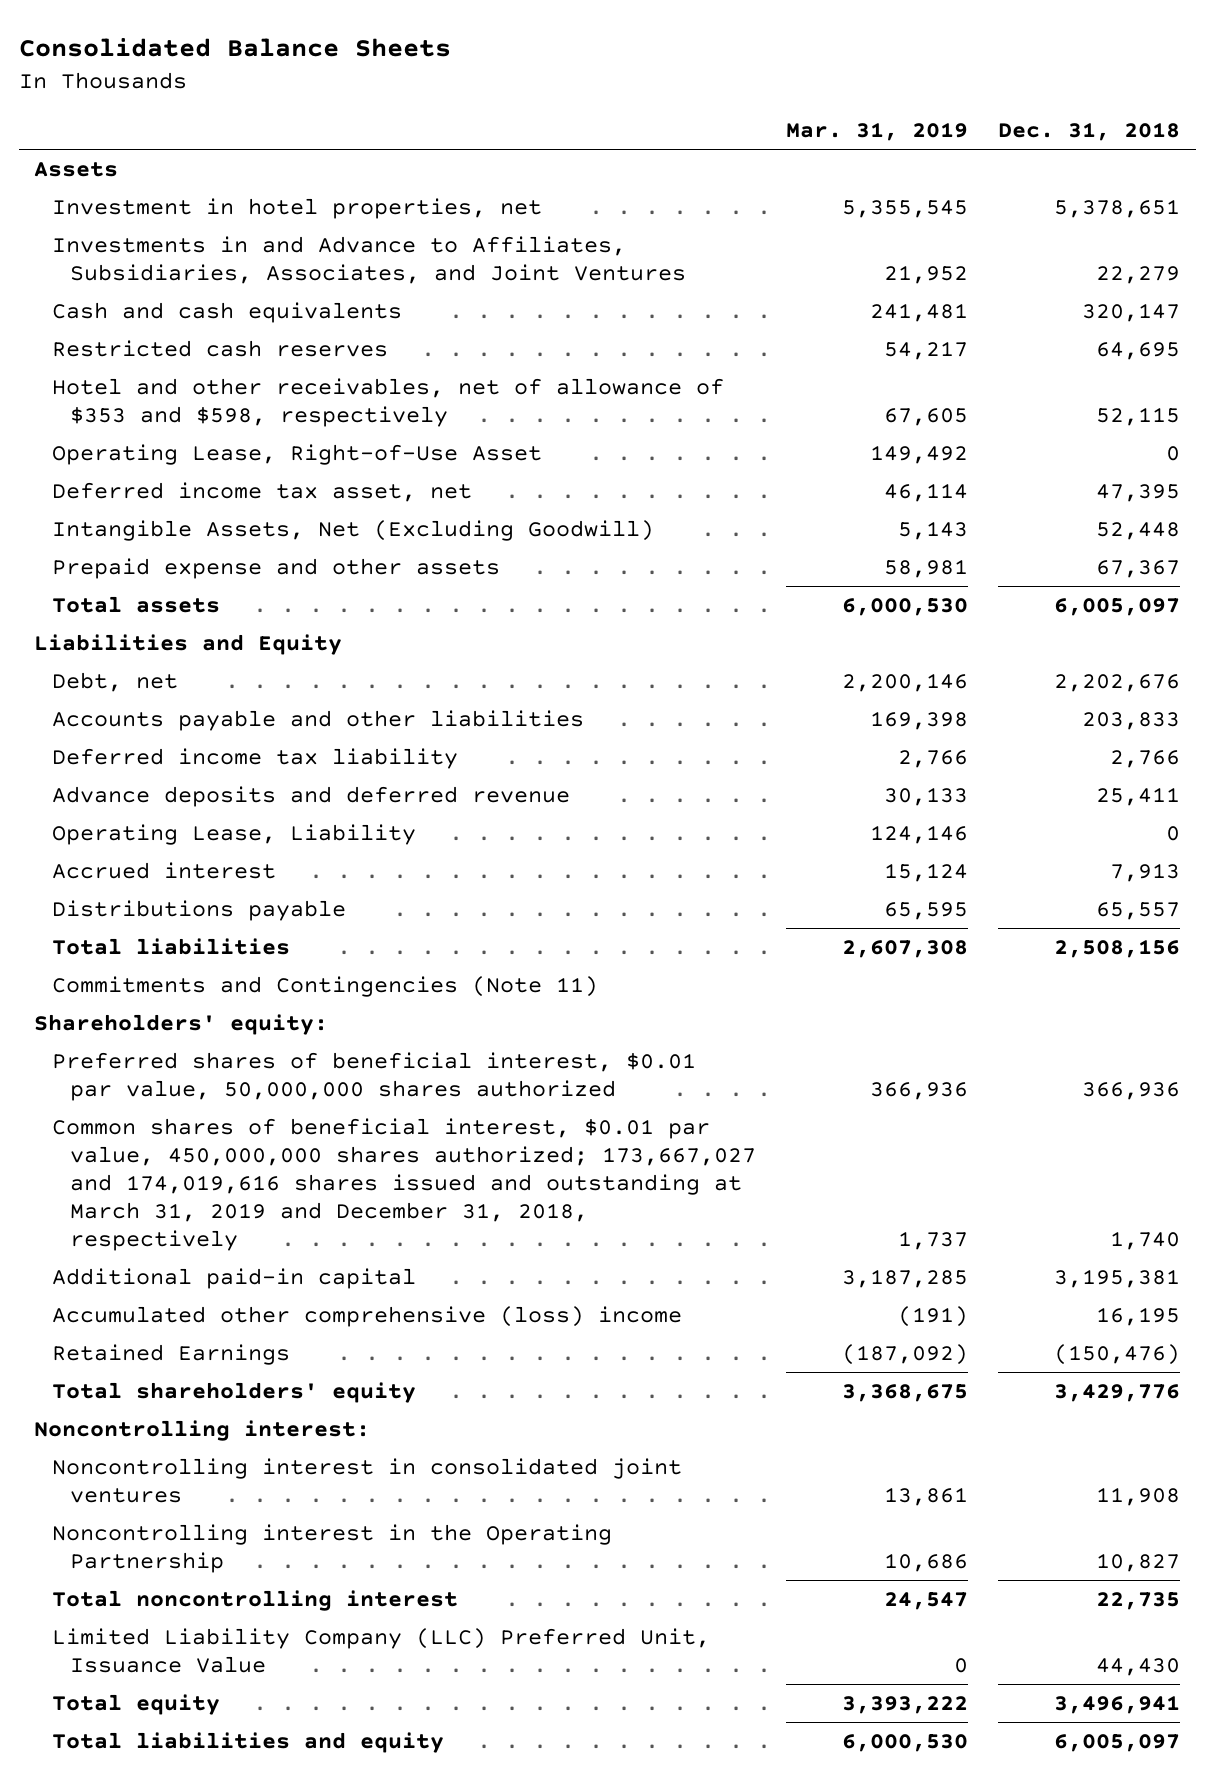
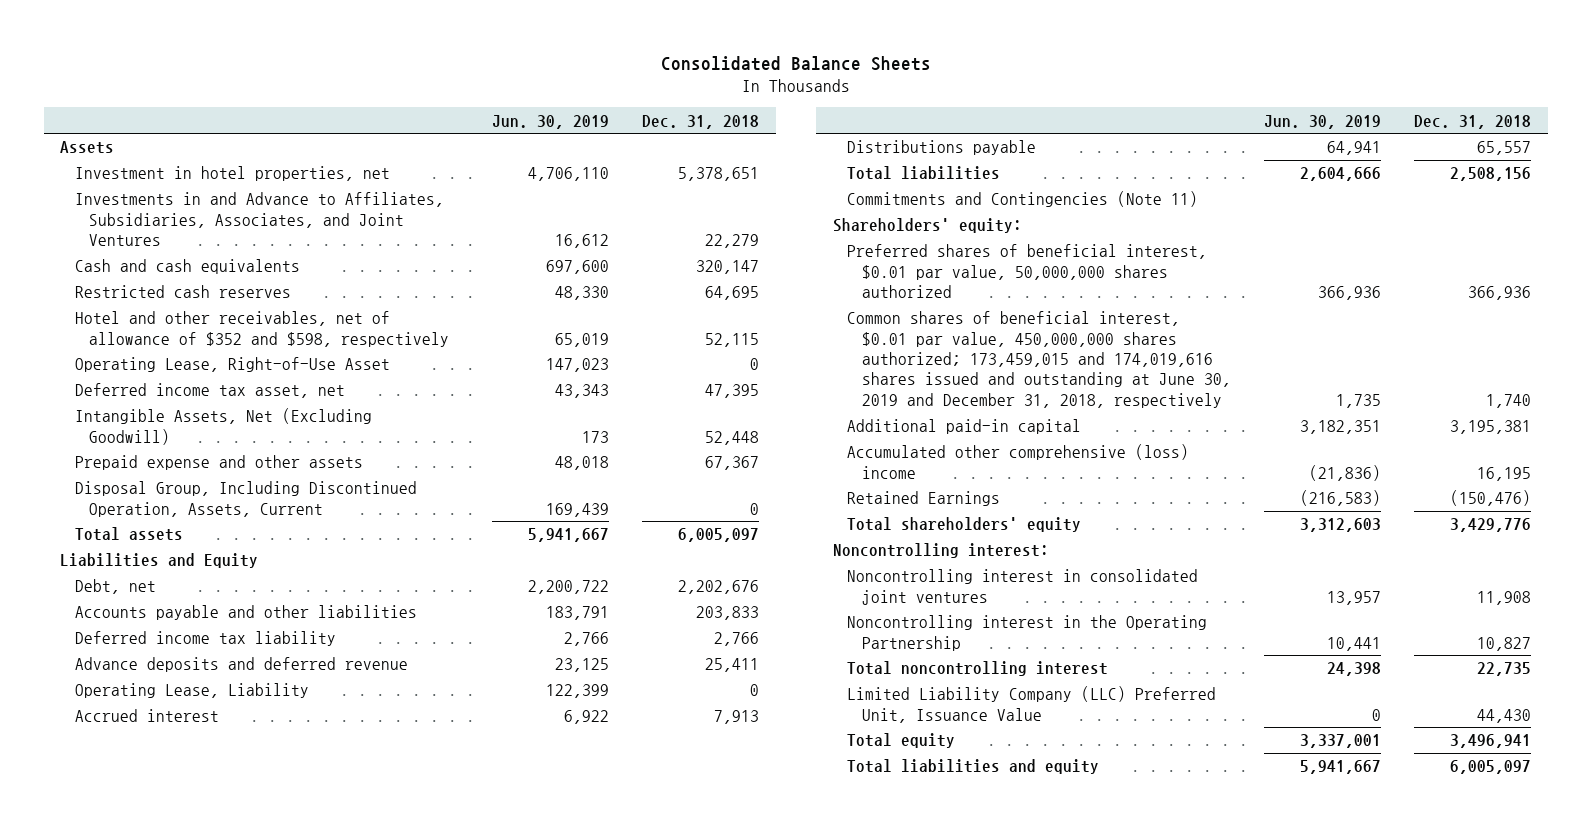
- | Mar. 31, 2019 | Dec. 31, 2018
+ | Jun. 30, 2019 | Dec. 31, 2018
- Hotel and other receivables, net of allowance of $353 and $598, respectively | 67,605 | 52,115
+ Hotel and other receivables, net of allowance of $352 and $598, respectively | 65,019 | 52,115
+ Disposal Group, Including Discontinued Operation, Assets, Current | 169,439 | 0
- Common shares of beneficial interest, $0.01 par value, 450,000,000 shares authorized; 173,667,027 and 174,019,616 shares issued and outstanding at March 31, 2019 and December 31, 2018, respectively | 1,737 | 1,740
+ Common shares of beneficial interest, $0.01 par value, 450,000,000 shares authorized; 173,459,015 and 174,019,616 shares issued and outstanding at June 30, 2019 and December 31, 2018, respectively | 1,735 | 1,740

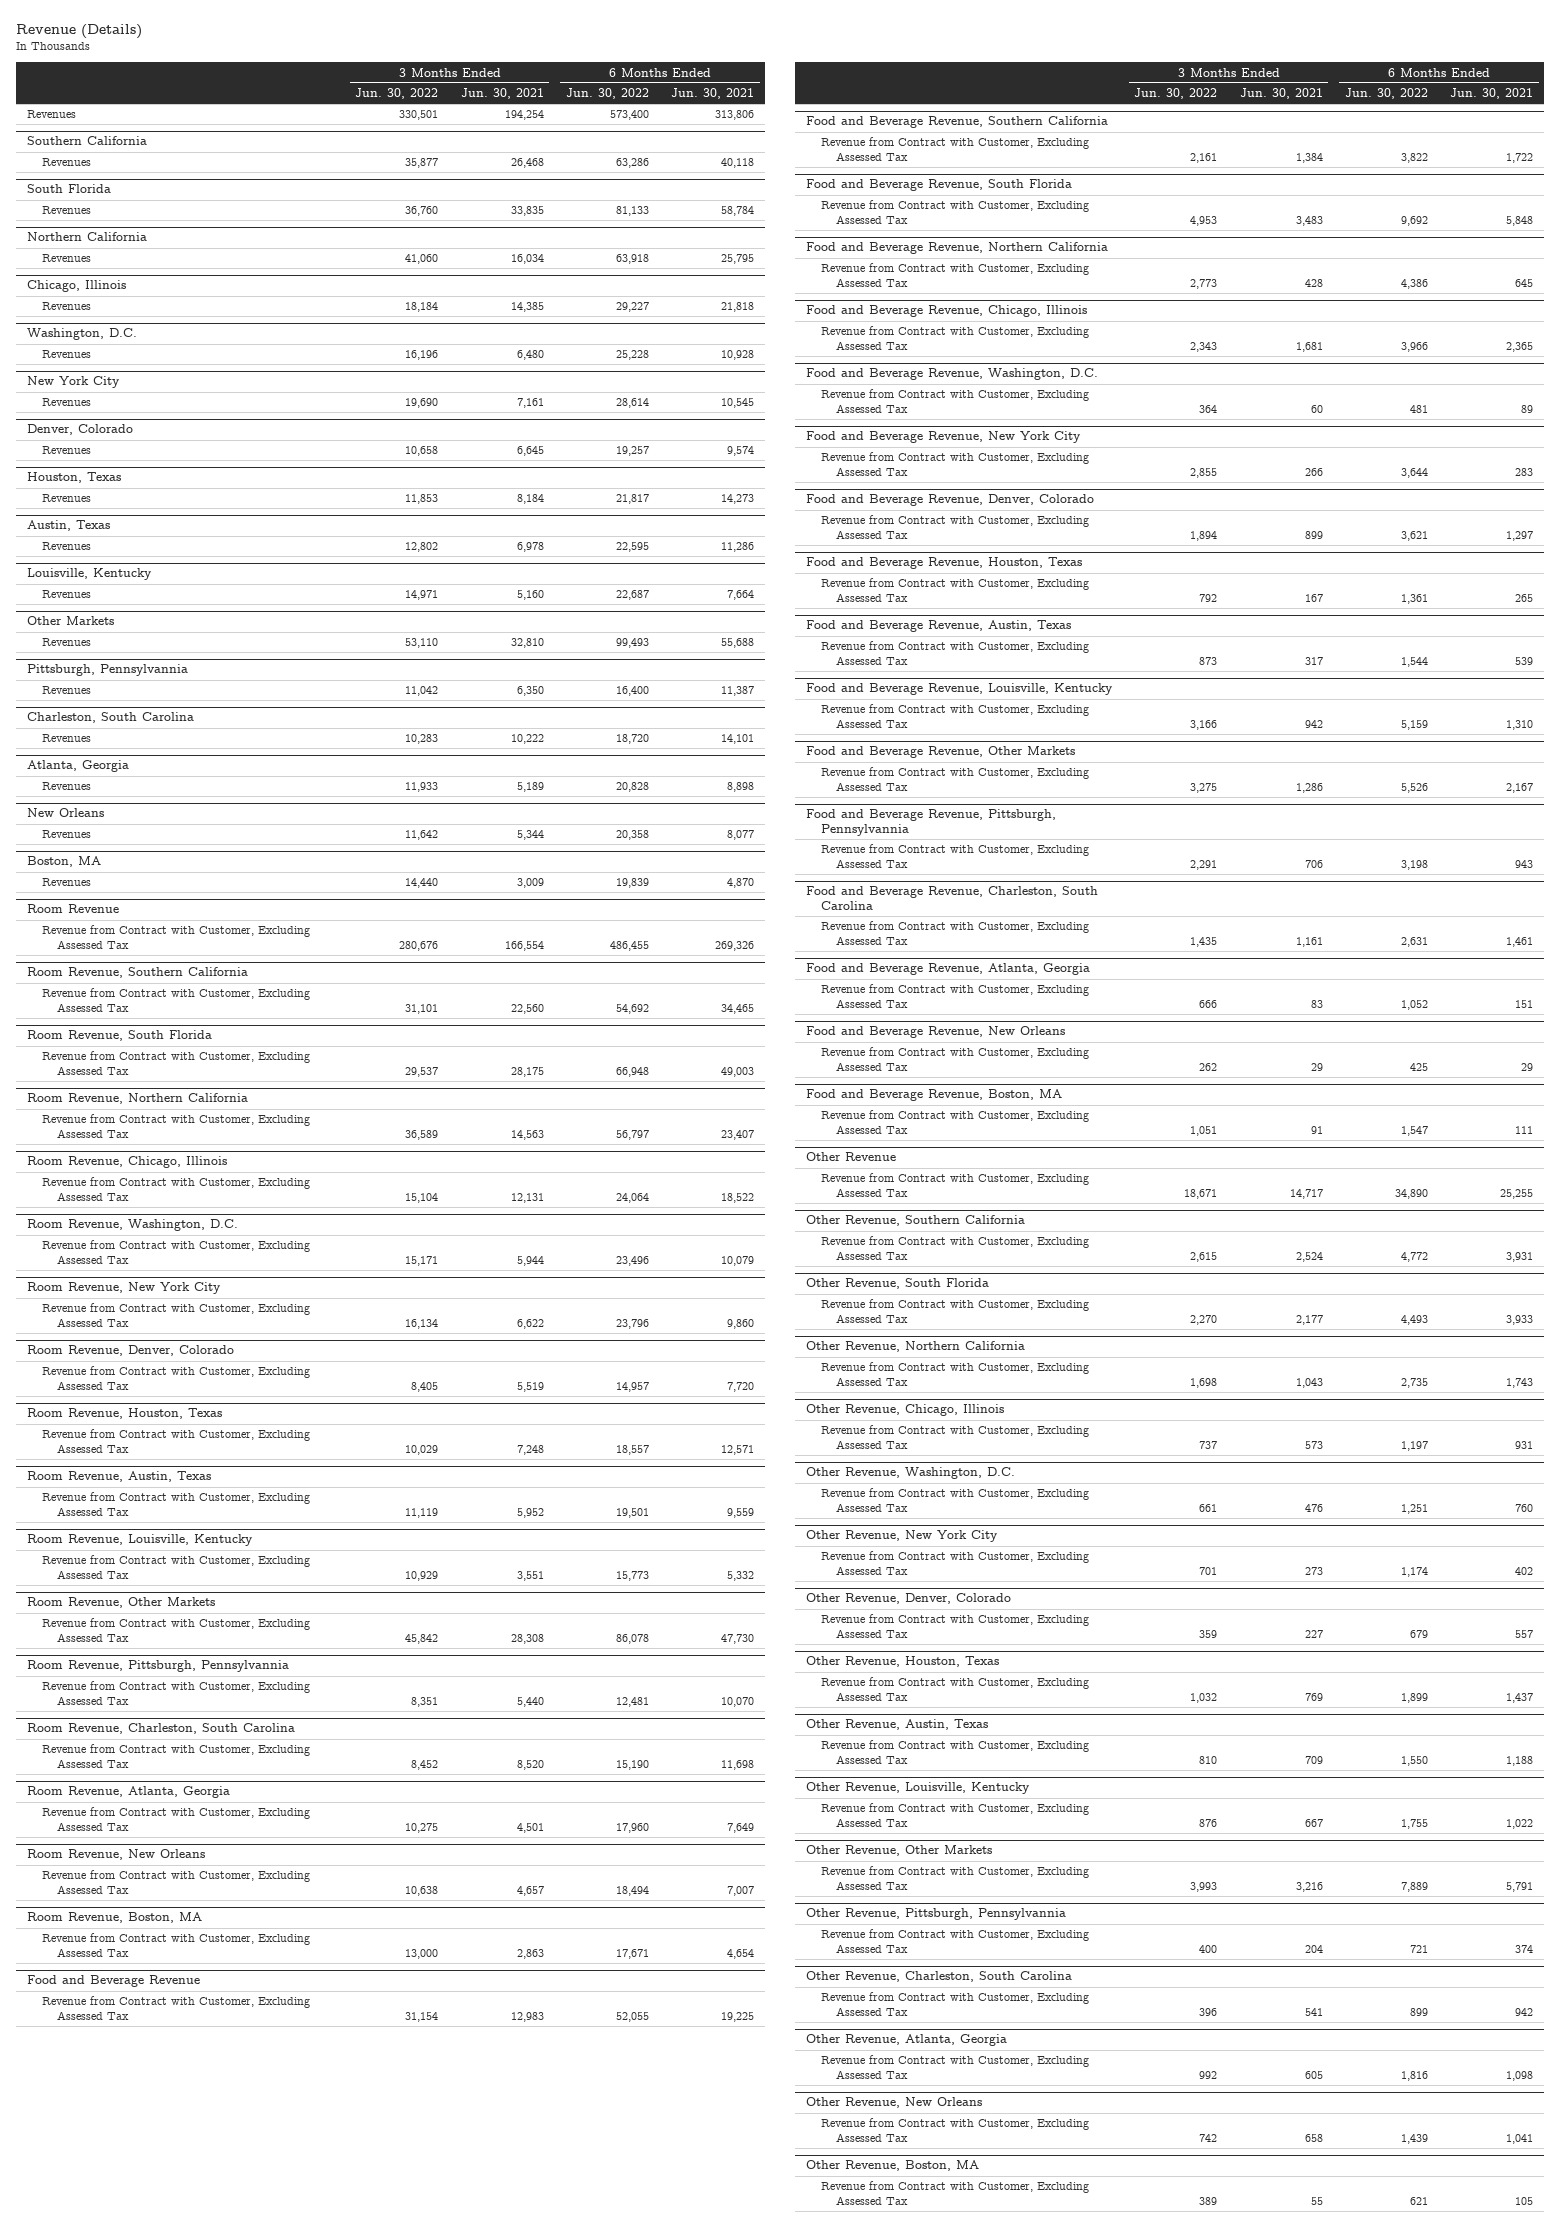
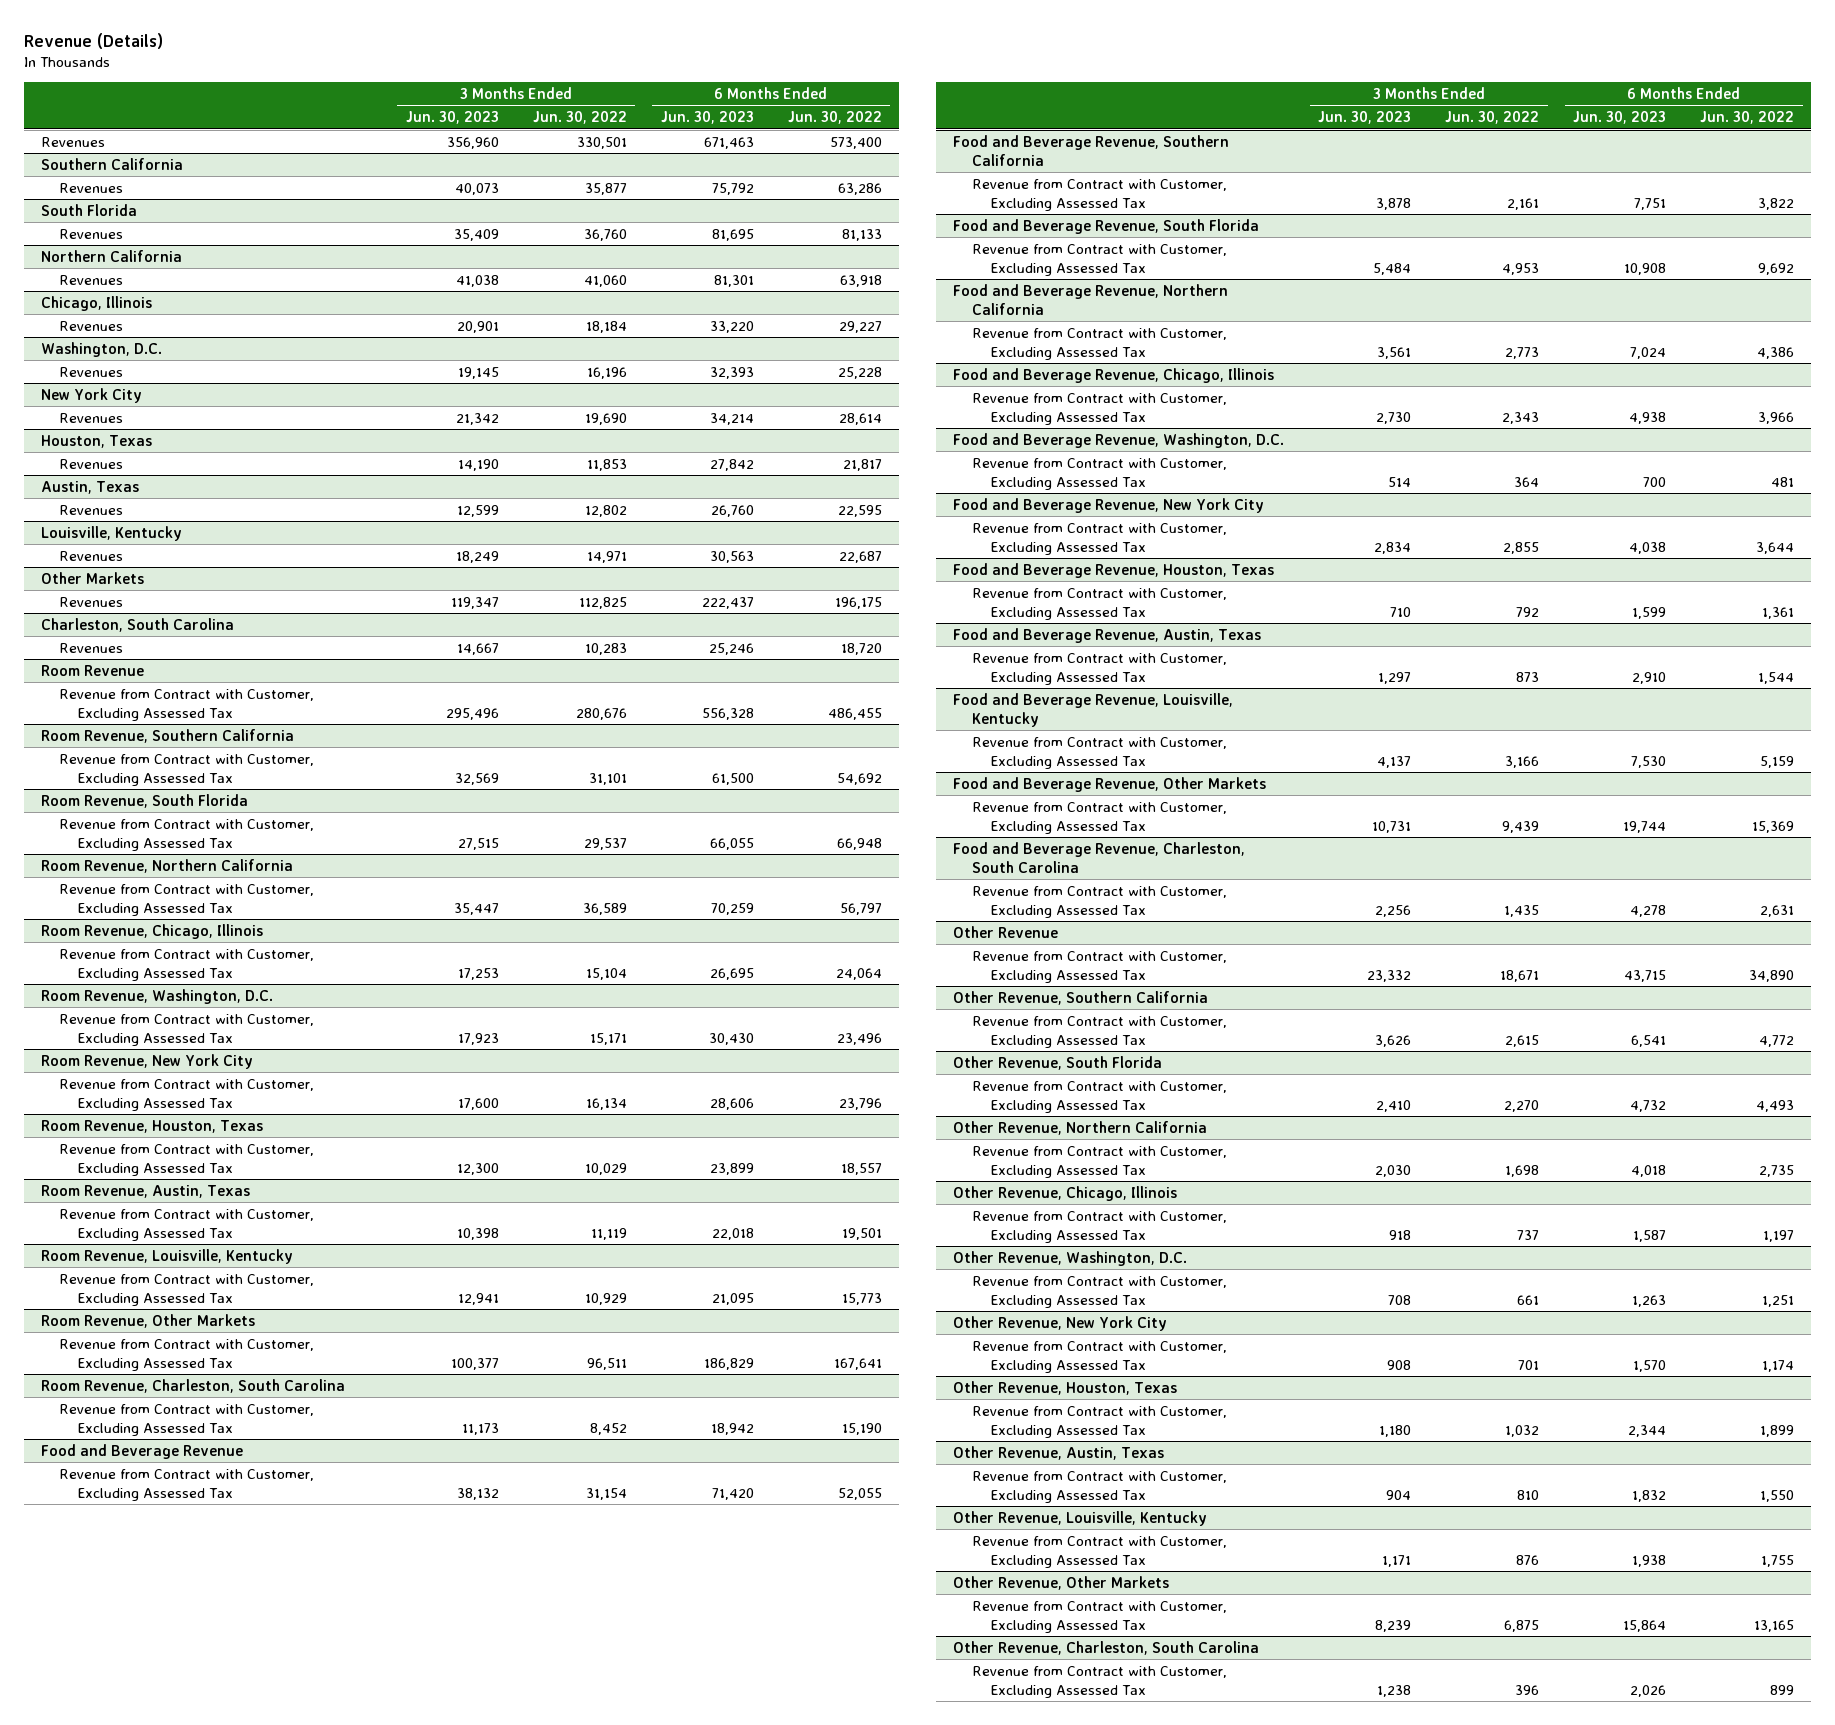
- | 3 Months Ended Jun. 30, 2022 | 3 Months Ended Jun. 30, 2021 | 6 Months Ended Jun. 30, 2022 | 6 Months Ended Jun. 30, 2021
+ | 3 Months Ended Jun. 30, 2023 | 3 Months Ended Jun. 30, 2022 | 6 Months Ended Jun. 30, 2023 | 6 Months Ended Jun. 30, 2022
- Denver, Colorado
- Revenues | 10,658 | 6,645 | 19,257 | 9,574
@ Other Markets
- Revenues | 53,110 | 32,810 | 99,493 | 55,688
- Pittsburgh, Pennsylvannia
- Revenues | 11,042 | 6,350 | 16,400 | 11,387
@ Other Markets
+ Revenues | 119,347 | 112,825 | 222,437 | 196,175
- Atlanta, Georgia
- Revenues | 11,933 | 5,189 | 20,828 | 8,898
- New Orleans
- Revenues | 11,642 | 5,344 | 20,358 | 8,077
- Boston, MA
- Revenues | 14,440 | 3,009 | 19,839 | 4,870
- Room Revenue, Denver, Colorado
- Revenue from Contract with Customer, Excluding Assessed Tax | 8,405 | 5,519 | 14,957 | 7,720
@ Room Revenue, Other Markets
- Revenue from Contract with Customer, Excluding Assessed Tax | 45,842 | 28,308 | 86,078 | 47,730
- Room Revenue, Pittsburgh, Pennsylvannia
- Revenue from Contract with Customer, Excluding Assessed Tax | 8,351 | 5,440 | 12,481 | 10,070
@ Room Revenue, Other Markets
+ Revenue from Contract with Customer, Excluding Assessed Tax | 100,377 | 96,511 | 186,829 | 167,641
- Room Revenue, Atlanta, Georgia
- Revenue from Contract with Customer, Excluding Assessed Tax | 10,275 | 4,501 | 17,960 | 7,649
- Room Revenue, New Orleans
- Revenue from Contract with Customer, Excluding Assessed Tax | 10,638 | 4,657 | 18,494 | 7,007
- Room Revenue, Boston, MA
- Revenue from Contract with Customer, Excluding Assessed Tax | 13,000 | 2,863 | 17,671 | 4,654
- Food and Beverage Revenue, Denver, Colorado
- Revenue from Contract with Customer, Excluding Assessed Tax | 1,894 | 899 | 3,621 | 1,297
@ Food and Beverage Revenue, Other Markets
- Revenue from Contract with Customer, Excluding Assessed Tax | 3,275 | 1,286 | 5,526 | 2,167
- Food and Beverage Revenue, Pittsburgh, Pennsylvannia
- Revenue from Contract with Customer, Excluding Assessed Tax | 2,291 | 706 | 3,198 | 943
@ Food and Beverage Revenue, Other Markets
+ Revenue from Contract with Customer, Excluding Assessed Tax | 10,731 | 9,439 | 19,744 | 15,369
- Food and Beverage Revenue, Atlanta, Georgia
- Revenue from Contract with Customer, Excluding Assessed Tax | 666 | 83 | 1,052 | 151
- Food and Beverage Revenue, New Orleans
- Revenue from Contract with Customer, Excluding Assessed Tax | 262 | 29 | 425 | 29
- Food and Beverage Revenue, Boston, MA
- Revenue from Contract with Customer, Excluding Assessed Tax | 1,051 | 91 | 1,547 | 111
- Other Revenue, Denver, Colorado
- Revenue from Contract with Customer, Excluding Assessed Tax | 359 | 227 | 679 | 557
@ Other Revenue, Other Markets
- Revenue from Contract with Customer, Excluding Assessed Tax | 3,993 | 3,216 | 7,889 | 5,791
- Other Revenue, Pittsburgh, Pennsylvannia
- Revenue from Contract with Customer, Excluding Assessed Tax | 400 | 204 | 721 | 374
@ Other Revenue, Other Markets
+ Revenue from Contract with Customer, Excluding Assessed Tax | 8,239 | 6,875 | 15,864 | 13,165
- Other Revenue, Atlanta, Georgia
- Revenue from Contract with Customer, Excluding Assessed Tax | 992 | 605 | 1,816 | 1,098
- Other Revenue, New Orleans
- Revenue from Contract with Customer, Excluding Assessed Tax | 742 | 658 | 1,439 | 1,041
- Other Revenue, Boston, MA
- Revenue from Contract with Customer, Excluding Assessed Tax | 389 | 55 | 621 | 105

